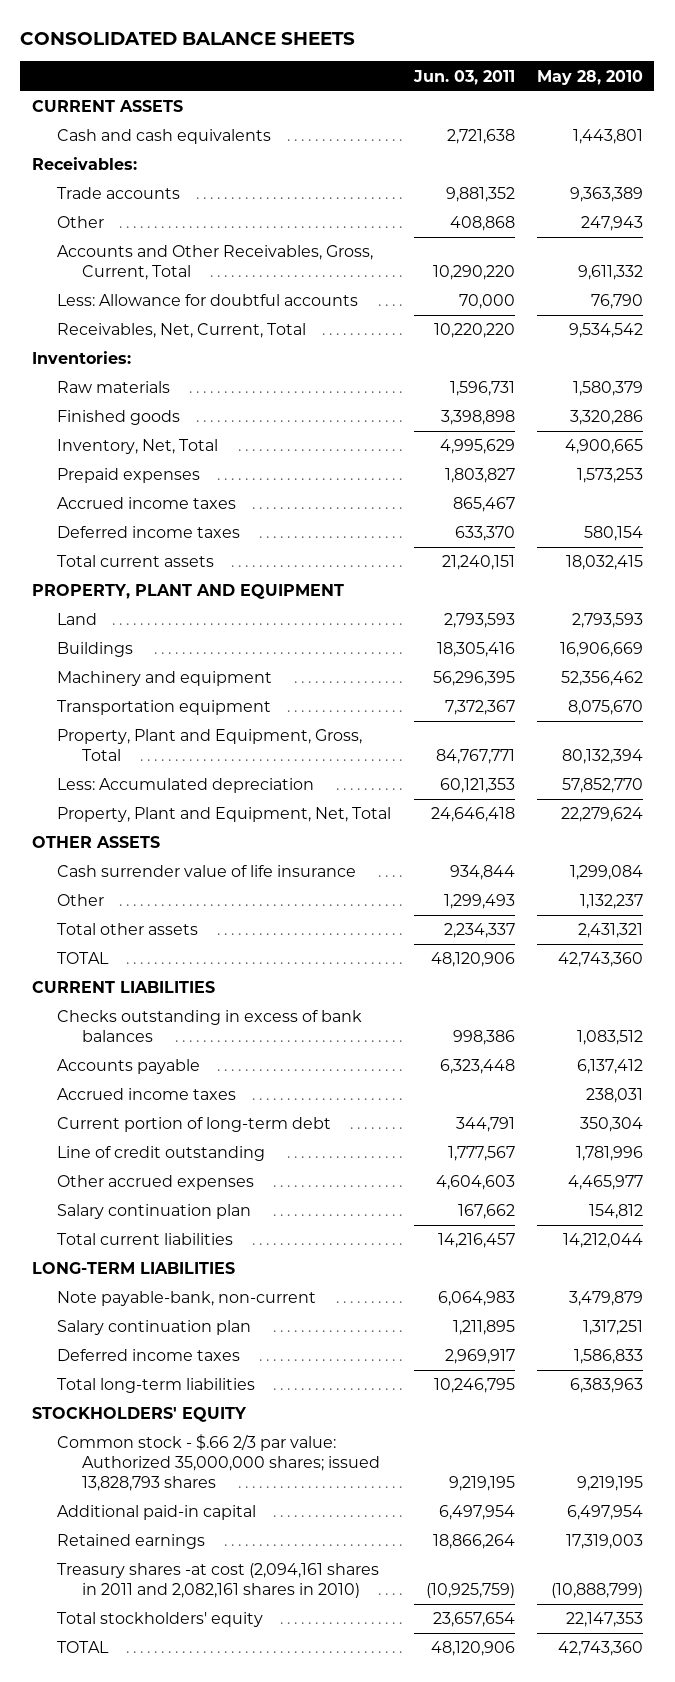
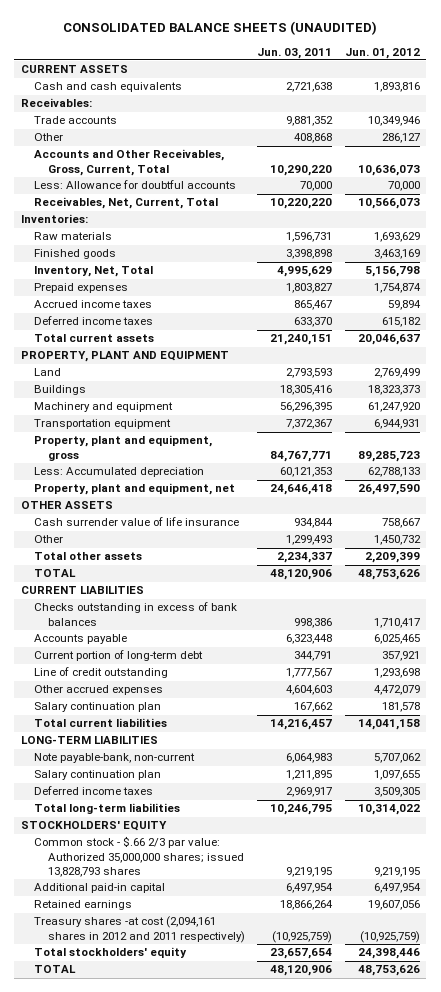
- CONSOLIDATED BALANCE SHEETS
+ CONSOLIDATED BALANCE SHEETS (UNAUDITED)
- | Jun. 03, 2011 | May 28, 2010
+ | Jun. 03, 2011 | Jun. 01, 2012
- Property, Plant and Equipment, Gross, Total | 84,767,771 | 80,132,394
+ Property, plant and equipment, gross | 84,767,771 | 89,285,723
- Property, Plant and Equipment, Net, Total | 24,646,418 | 22,279,624
+ Property, plant and equipment, net | 24,646,418 | 26,497,590
- Accrued income taxes | | 238,031
- Treasury shares -at cost (2,094,161 shares in 2011 and 2,082,161 shares in 2010) | (10,925,759) | (10,888,799)
+ Treasury shares -at cost (2,094,161 shares in 2012 and 2011 respectively) | (10,925,759) | (10,925,759)

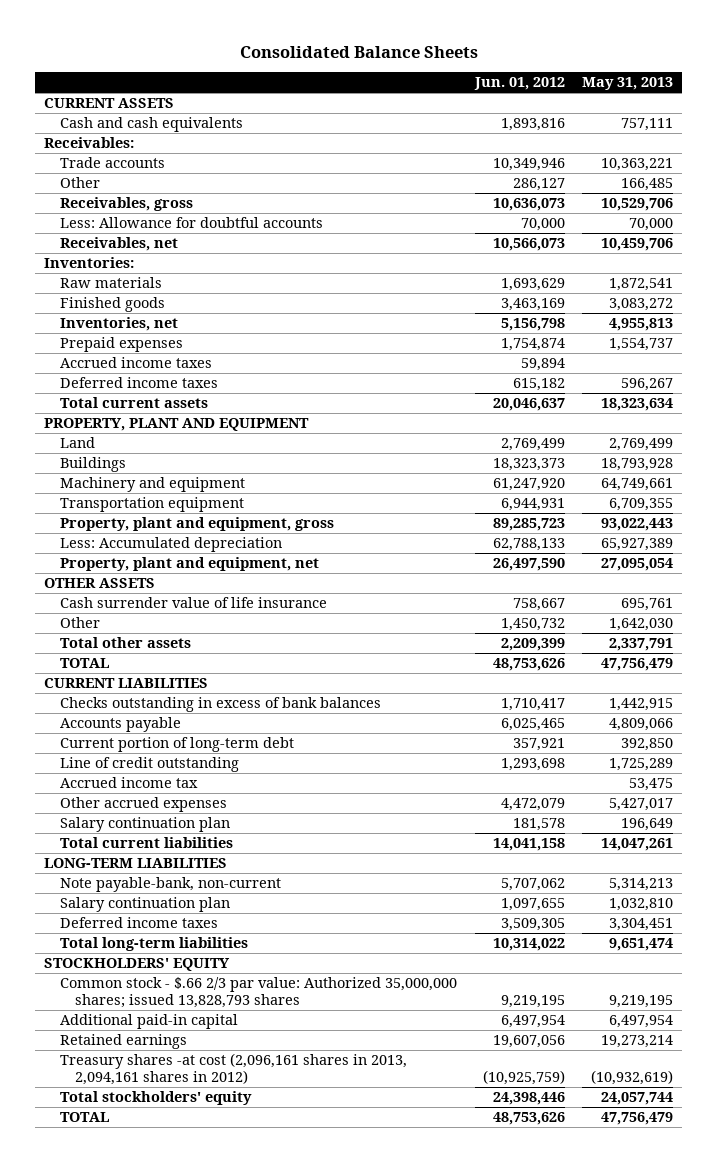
- CONSOLIDATED BALANCE SHEETS (UNAUDITED)
+ Consolidated Balance Sheets
- | Jun. 03, 2011 | Jun. 01, 2012
+ | Jun. 01, 2012 | May 31, 2013
- Accounts and Other Receivables, Gross, Current, Total | 10,290,220 | 10,636,073
+ Receivables, gross | 10,636,073 | 10,529,706
- Receivables, Net, Current, Total | 10,220,220 | 10,566,073
+ Receivables, net | 10,566,073 | 10,459,706
- Inventory, Net, Total | 4,995,629 | 5,156,798
+ Inventories, net | 5,156,798 | 4,955,813
+ Accrued income tax | | 53,475
- Treasury shares -at cost (2,094,161 shares in 2012 and 2011 respectively) | (10,925,759) | (10,925,759)
+ Treasury shares -at cost (2,096,161 shares in 2013, 2,094,161 shares in 2012) | (10,925,759) | (10,932,619)

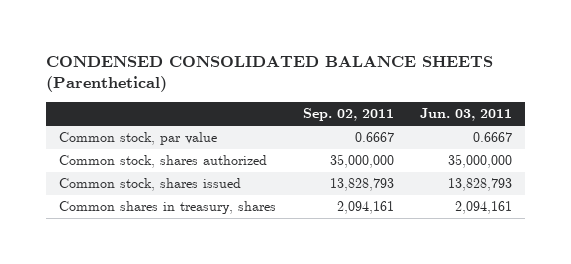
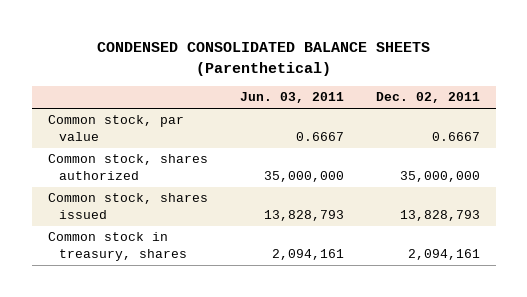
- | Sep. 02, 2011 | Jun. 03, 2011
+ | Jun. 03, 2011 | Dec. 02, 2011
- Common shares in treasury, shares | 2,094,161 | 2,094,161
+ Common stock in treasury, shares | 2,094,161 | 2,094,161

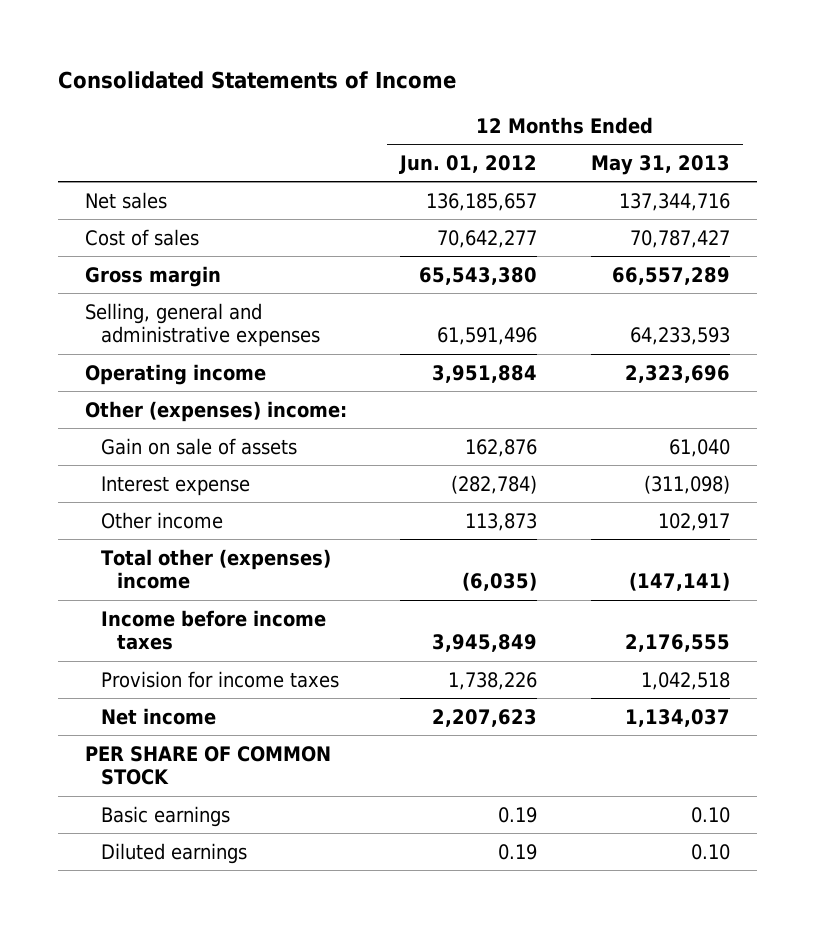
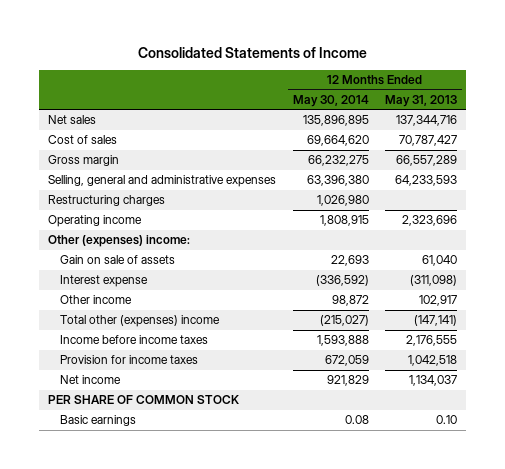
- | 12 Months Ended Jun. 01, 2012 | 12 Months Ended May 31, 2013
+ | 12 Months Ended May 30, 2014 | 12 Months Ended May 31, 2013
+ Restructuring charges | 1,026,980 |
- Diluted earnings | 0.19 | 0.10

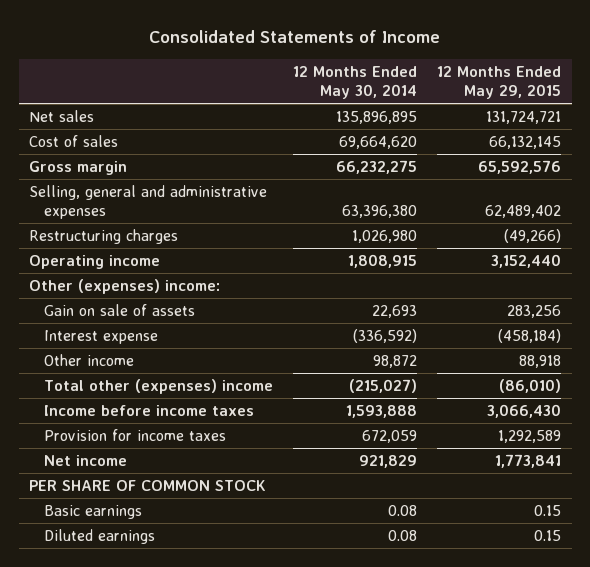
- | 12 Months Ended May 30, 2014 | 12 Months Ended May 31, 2013
+ | 12 Months Ended May 30, 2014 | 12 Months Ended May 29, 2015
+ Diluted earnings | 0.08 | 0.15

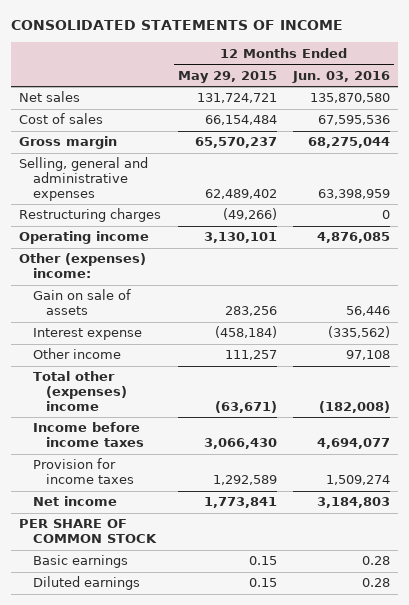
- Consolidated Statements of Income
+ CONSOLIDATED STATEMENTS OF INCOME
- | 12 Months Ended May 30, 2014 | 12 Months Ended May 29, 2015
+ | 12 Months Ended May 29, 2015 | 12 Months Ended Jun. 03, 2016
- Cost of sales | 69,664,620 | 66,132,145
- Gross margin | 66,232,275 | 65,592,576
+ Cost of sales | 66,154,484 | 67,595,536
+ Gross margin | 65,570,237 | 68,275,044
- Operating income | 1,808,915 | 3,152,440
+ Operating income | 3,130,101 | 4,876,085
- Other income | 98,872 | 88,918
- Total other (expenses) income | (215,027) | (86,010)
+ Other income | 111,257 | 97,108
+ Total other (expenses) income | (63,671) | (182,008)

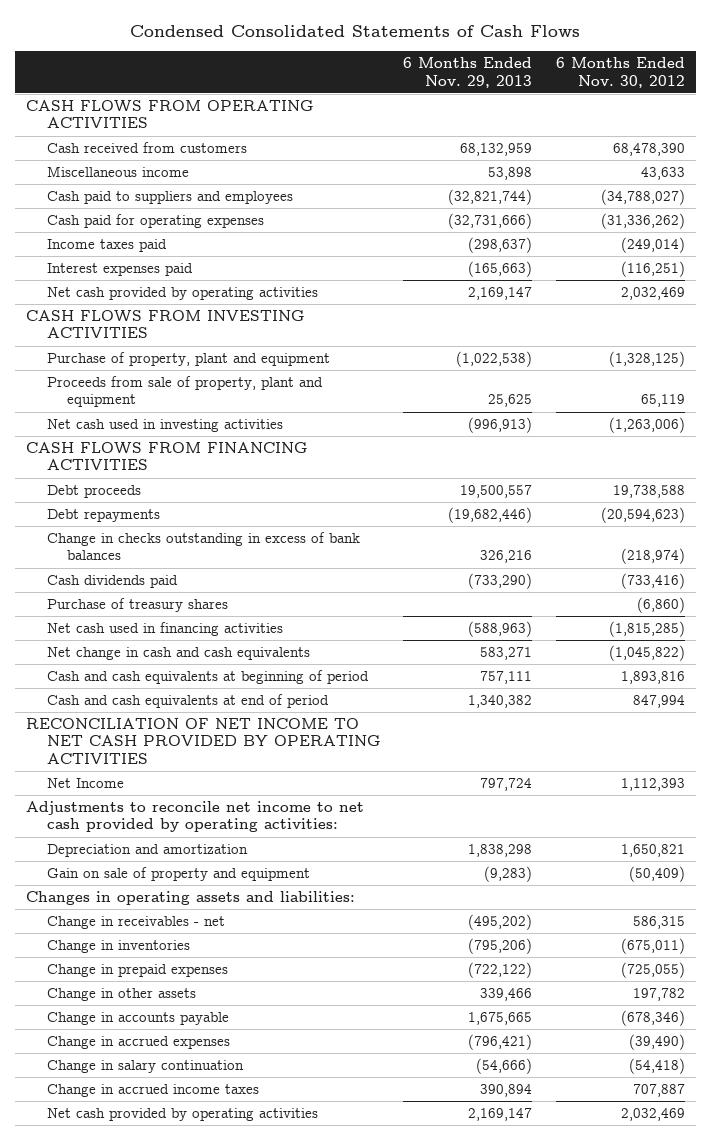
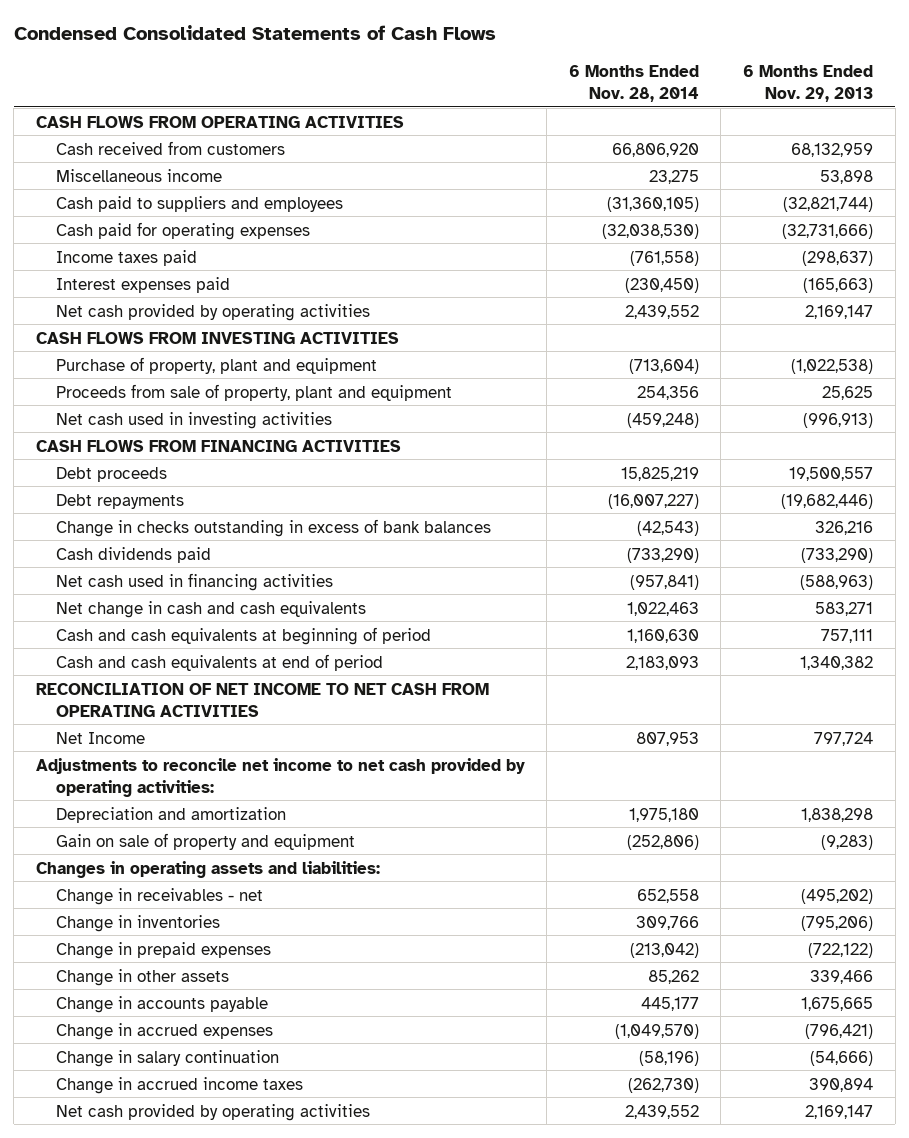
- | 6 Months Ended Nov. 29, 2013 | 6 Months Ended Nov. 30, 2012
+ | 6 Months Ended Nov. 28, 2014 | 6 Months Ended Nov. 29, 2013
- Purchase of treasury shares | | (6,860)
- RECONCILIATION OF NET INCOME TO NET CASH PROVIDED BY OPERATING ACTIVITIES
+ RECONCILIATION OF NET INCOME TO NET CASH FROM OPERATING ACTIVITIES

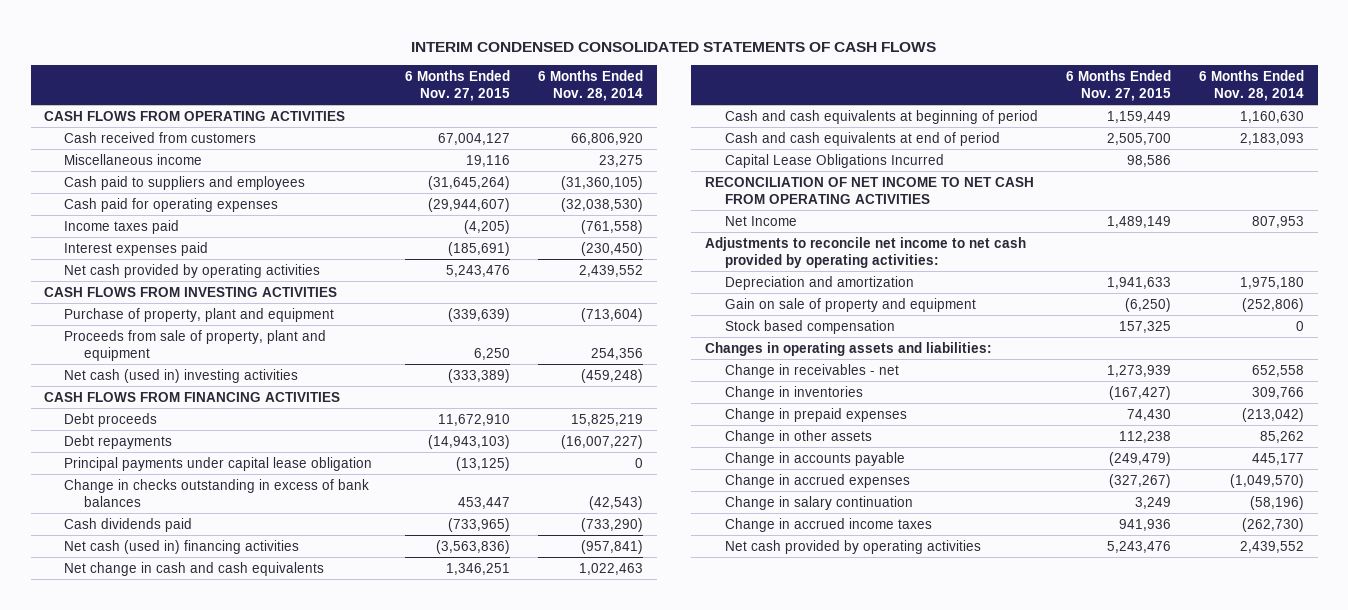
- Condensed Consolidated Statements of Cash Flows
+ INTERIM CONDENSED CONSOLIDATED STATEMENTS OF CASH FLOWS
- | 6 Months Ended Nov. 28, 2014 | 6 Months Ended Nov. 29, 2013
+ | 6 Months Ended Nov. 27, 2015 | 6 Months Ended Nov. 28, 2014
- Net cash used in investing activities | (459,248) | (996,913)
+ Net cash (used in) investing activities | (333,389) | (459,248)
+ Principal payments under capital lease obligation | (13,125) | 0
- Net cash used in financing activities | (957,841) | (588,963)
+ Net cash (used in) financing activities | (3,563,836) | (957,841)
+ Capital Lease Obligations Incurred | 98,586 |
+ Stock based compensation | 157,325 | 0

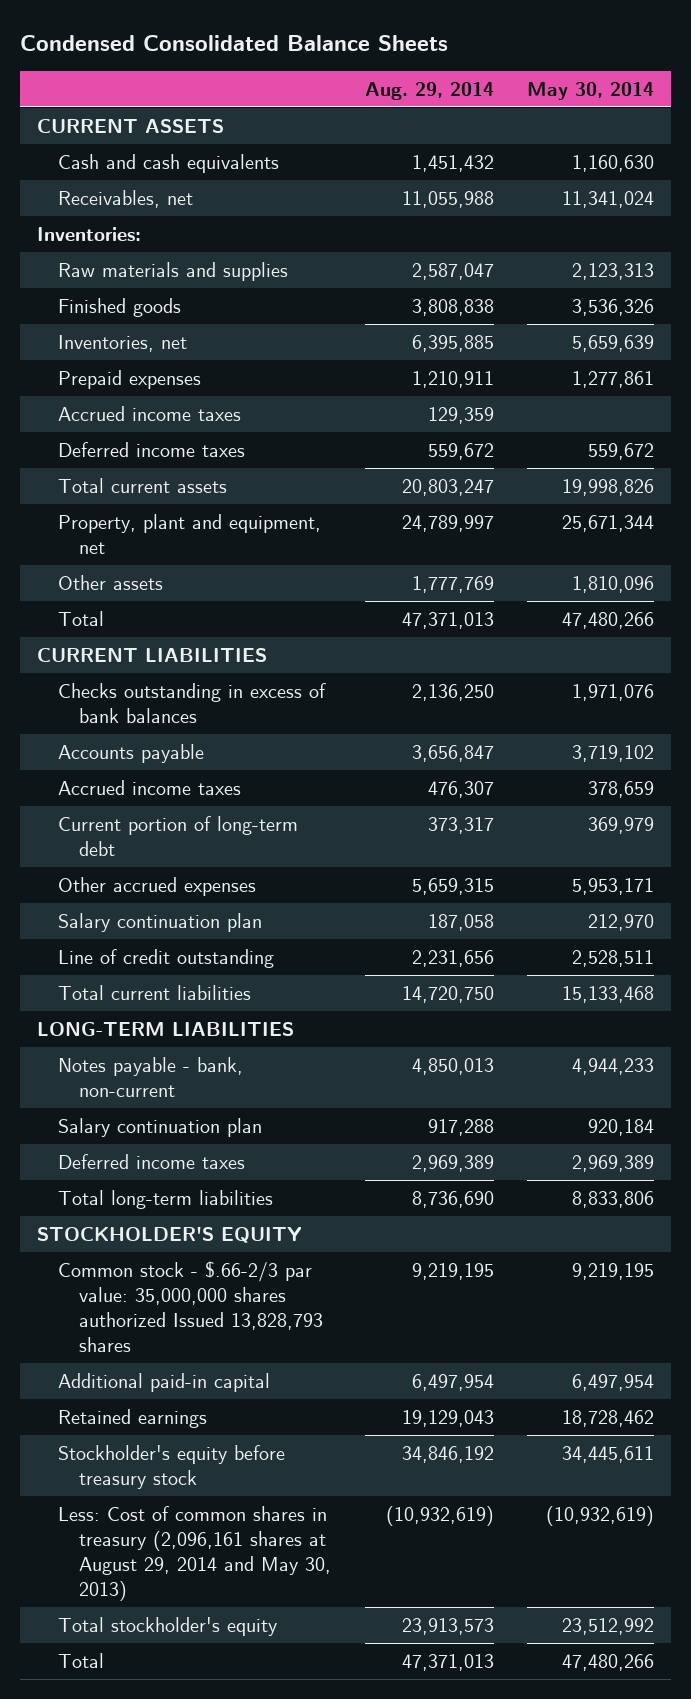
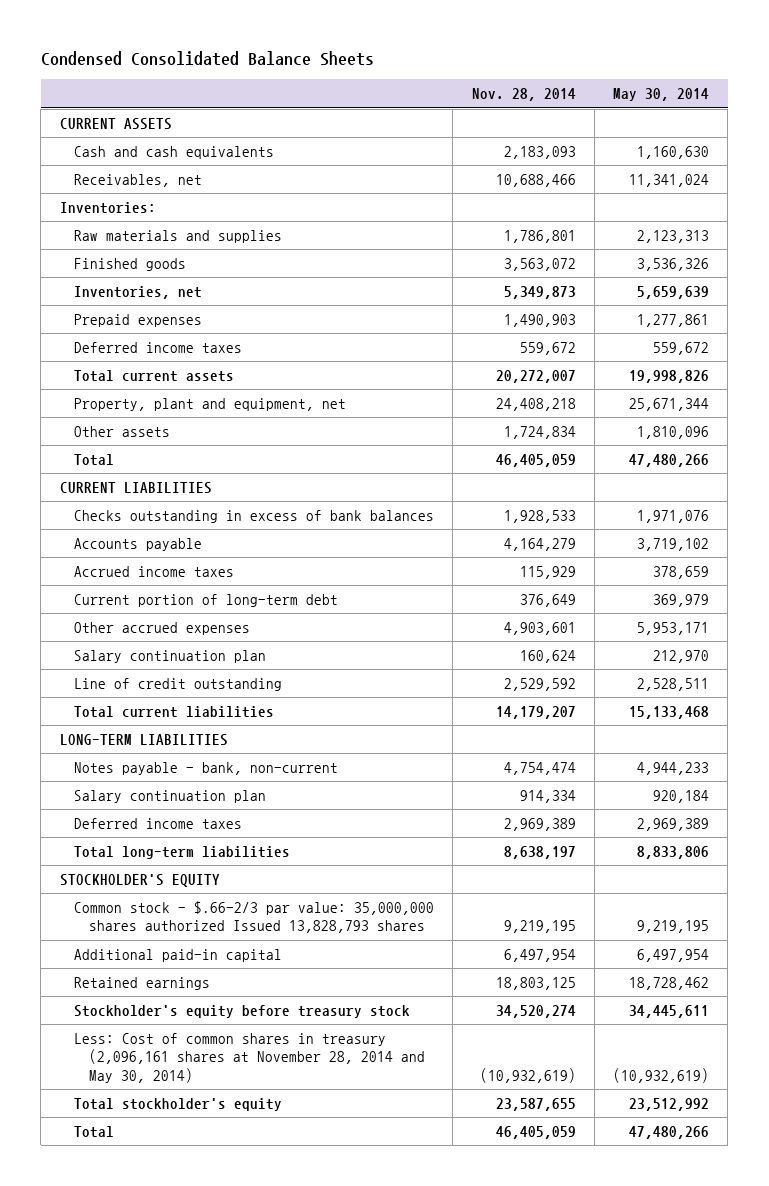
- | Aug. 29, 2014 | May 30, 2014
+ | Nov. 28, 2014 | May 30, 2014
- Accrued income taxes | 129,359 |
- Less: Cost of common shares in treasury (2,096,161 shares at August 29, 2014 and May 30, 2013) | (10,932,619) | (10,932,619)
+ Less: Cost of common shares in treasury (2,096,161 shares at November 28, 2014 and May 30, 2014) | (10,932,619) | (10,932,619)

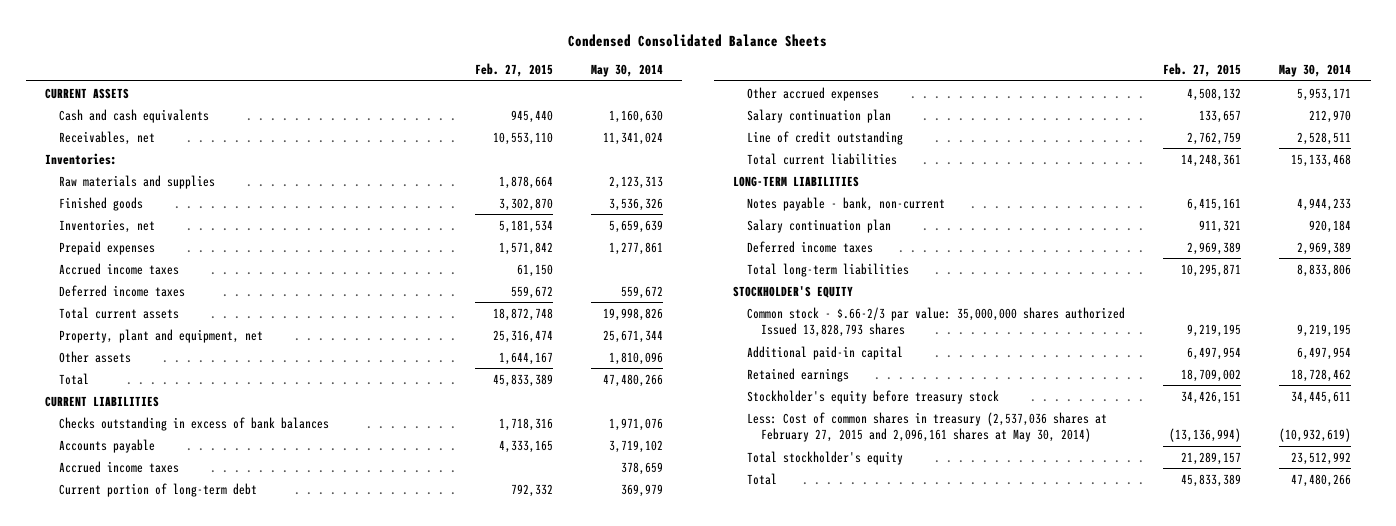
- | Nov. 28, 2014 | May 30, 2014
+ | Feb. 27, 2015 | May 30, 2014
+ Accrued income taxes | 61,150 |
- Less: Cost of common shares in treasury (2,096,161 shares at November 28, 2014 and May 30, 2014) | (10,932,619) | (10,932,619)
+ Less: Cost of common shares in treasury (2,537,036 shares at February 27, 2015 and 2,096,161 shares at May 30, 2014) | (13,136,994) | (10,932,619)

